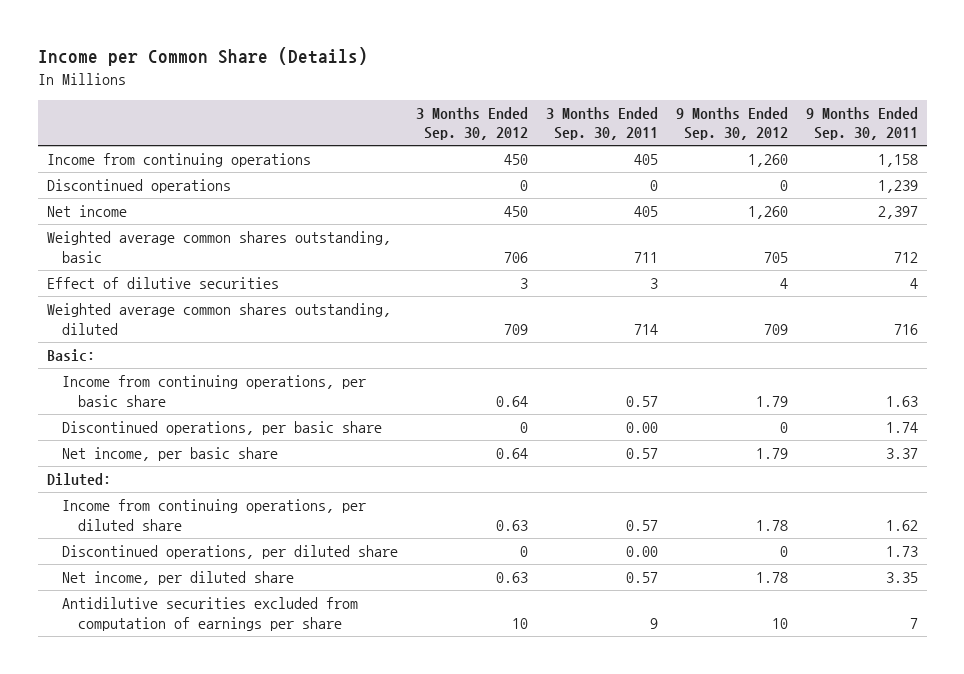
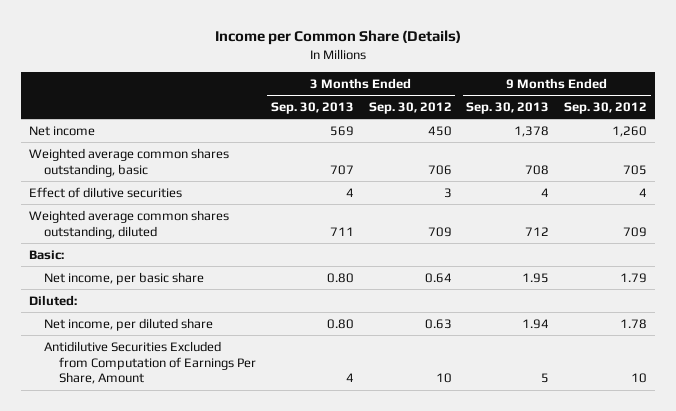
- | 3 Months Ended Sep. 30, 2012 | 3 Months Ended Sep. 30, 2011 | 9 Months Ended Sep. 30, 2012 | 9 Months Ended Sep. 30, 2011
+ | 3 Months Ended Sep. 30, 2013 | 3 Months Ended Sep. 30, 2012 | 9 Months Ended Sep. 30, 2013 | 9 Months Ended Sep. 30, 2012
- Income from continuing operations | 450 | 405 | 1,260 | 1,158
- Discontinued operations | 0 | 0 | 0 | 1,239
- Income from continuing operations, per basic share | 0.64 | 0.57 | 1.79 | 1.63
- Discontinued operations, per basic share | 0 | 0.00 | 0 | 1.74
- Income from continuing operations, per diluted share | 0.63 | 0.57 | 1.78 | 1.62
- Discontinued operations, per diluted share | 0 | 0.00 | 0 | 1.73
- Antidilutive securities excluded from computation of earnings per share | 10 | 9 | 10 | 7
+ Antidilutive Securities Excluded from Computation of Earnings Per Share, Amount | 4 | 10 | 5 | 10

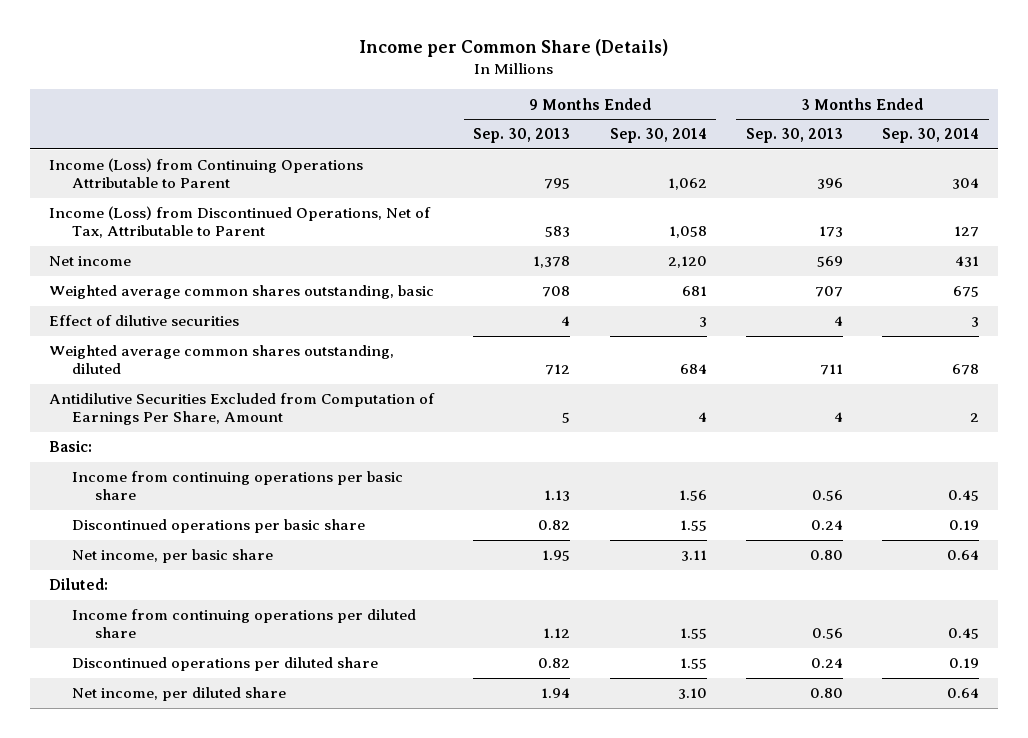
- | 3 Months Ended Sep. 30, 2013 | 3 Months Ended Sep. 30, 2012 | 9 Months Ended Sep. 30, 2013 | 9 Months Ended Sep. 30, 2012
+ | 9 Months Ended Sep. 30, 2013 | 9 Months Ended Sep. 30, 2014 | 3 Months Ended Sep. 30, 2013 | 3 Months Ended Sep. 30, 2014
+ Income (Loss) from Continuing Operations Attributable to Parent | 795 | 1,062 | 396 | 304
+ Income (Loss) from Discontinued Operations, Net of Tax, Attributable to Parent | 583 | 1,058 | 173 | 127
moved up: Antidilutive Securities Excluded from Computation of Earnings Per Share, Amount | 5 | 4 | 4 | 2
+ Income from continuing operations per basic share | 1.13 | 1.56 | 0.56 | 0.45
+ Discontinued operations per basic share | 0.82 | 1.55 | 0.24 | 0.19
+ Income from continuing operations per diluted share | 1.12 | 1.55 | 0.56 | 0.45
+ Discontinued operations per diluted share | 0.82 | 1.55 | 0.24 | 0.19

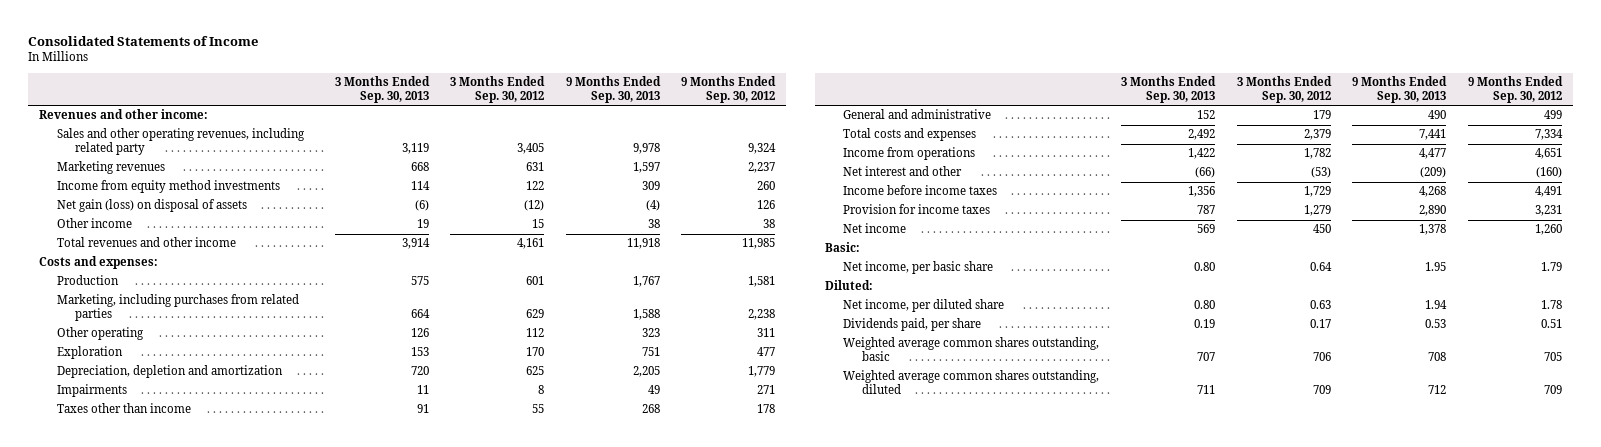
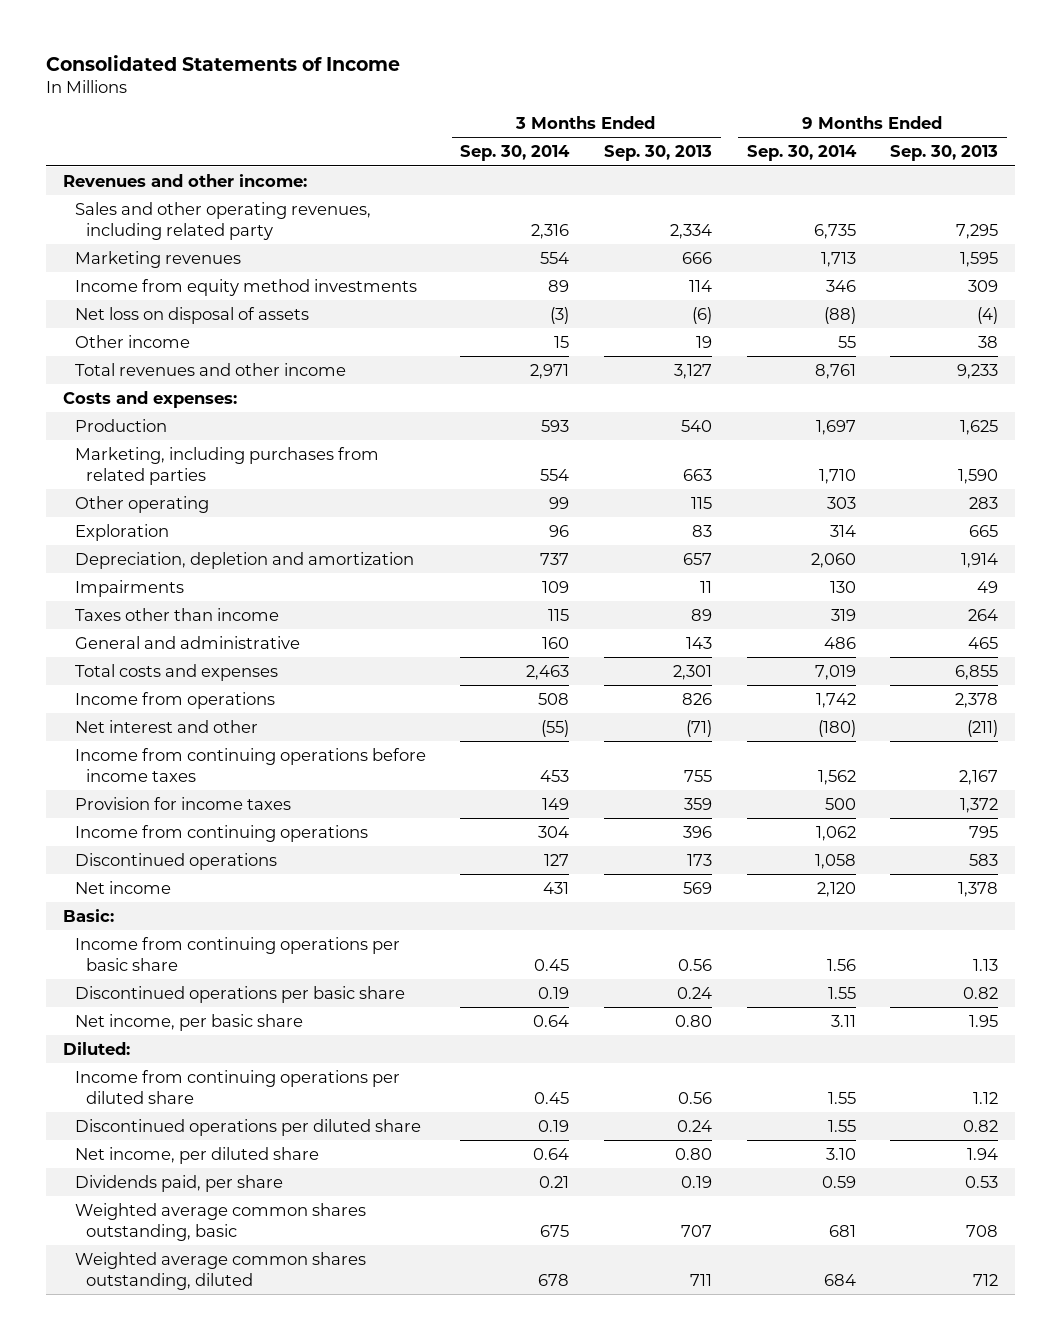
- | 3 Months Ended Sep. 30, 2013 | 3 Months Ended Sep. 30, 2012 | 9 Months Ended Sep. 30, 2013 | 9 Months Ended Sep. 30, 2012
+ | 3 Months Ended Sep. 30, 2014 | 3 Months Ended Sep. 30, 2013 | 9 Months Ended Sep. 30, 2014 | 9 Months Ended Sep. 30, 2013
- Sales and other operating revenues, including related party | 3,119 | 3,405 | 9,978 | 9,324
- Marketing revenues | 668 | 631 | 1,597 | 2,237
+ Sales and other operating revenues, including related party | 2,316 | 2,334 | 6,735 | 7,295
+ Marketing revenues | 554 | 666 | 1,713 | 1,595
- Net gain (loss) on disposal of assets | (6) | (12) | (4) | 126
+ Net loss on disposal of assets | (3) | (6) | (88) | (4)
- Total revenues and other income | 3,914 | 4,161 | 11,918 | 11,985
+ Total revenues and other income | 2,971 | 3,127 | 8,761 | 9,233
- Production | 575 | 601 | 1,767 | 1,581
- Marketing, including purchases from related parties | 664 | 629 | 1,588 | 2,238
- Other operating | 126 | 112 | 323 | 311
- Exploration | 153 | 170 | 751 | 477
- Depreciation, depletion and amortization | 720 | 625 | 2,205 | 1,779
+ Production | 593 | 540 | 1,697 | 1,625
+ Marketing, including purchases from related parties | 554 | 663 | 1,710 | 1,590
+ Other operating | 99 | 115 | 303 | 283
+ Exploration | 96 | 83 | 314 | 665
+ Depreciation, depletion and amortization | 737 | 657 | 2,060 | 1,914
- Taxes other than income | 91 | 55 | 268 | 178
- General and administrative | 152 | 179 | 490 | 499
- Total costs and expenses | 2,492 | 2,379 | 7,441 | 7,334
- Income from operations | 1,422 | 1,782 | 4,477 | 4,651
- Net interest and other | (66) | (53) | (209) | (160)
- Income before income taxes | 1,356 | 1,729 | 4,268 | 4,491
- Provision for income taxes | 787 | 1,279 | 2,890 | 3,231
+ Taxes other than income | 115 | 89 | 319 | 264
+ General and administrative | 160 | 143 | 486 | 465
+ Total costs and expenses | 2,463 | 2,301 | 7,019 | 6,855
+ Income from operations | 508 | 826 | 1,742 | 2,378
+ Net interest and other | (55) | (71) | (180) | (211)
+ Income from continuing operations before income taxes | 453 | 755 | 1,562 | 2,167
+ Provision for income taxes | 149 | 359 | 500 | 1,372
+ Income from continuing operations | 304 | 396 | 1,062 | 795
+ Discontinued operations | 127 | 173 | 1,058 | 583
+ Income from continuing operations per basic share | 0.45 | 0.56 | 1.56 | 1.13
+ Discontinued operations per basic share | 0.19 | 0.24 | 1.55 | 0.82
+ Income from continuing operations per diluted share | 0.45 | 0.56 | 1.55 | 1.12
+ Discontinued operations per diluted share | 0.19 | 0.24 | 1.55 | 0.82

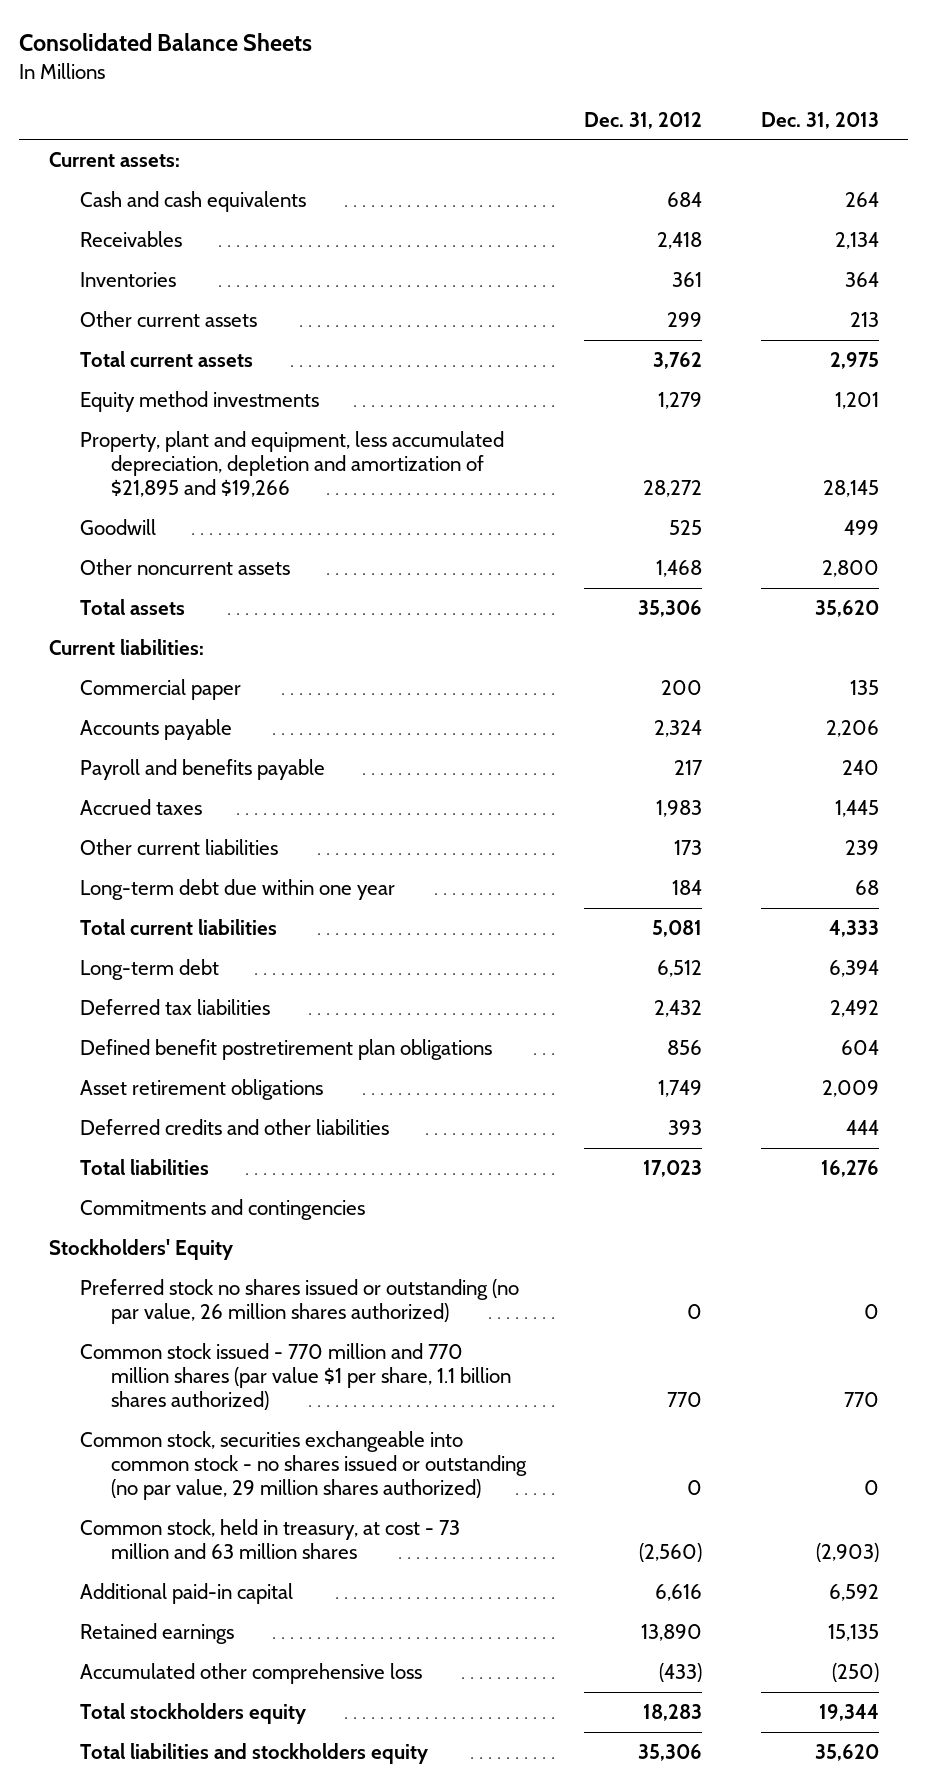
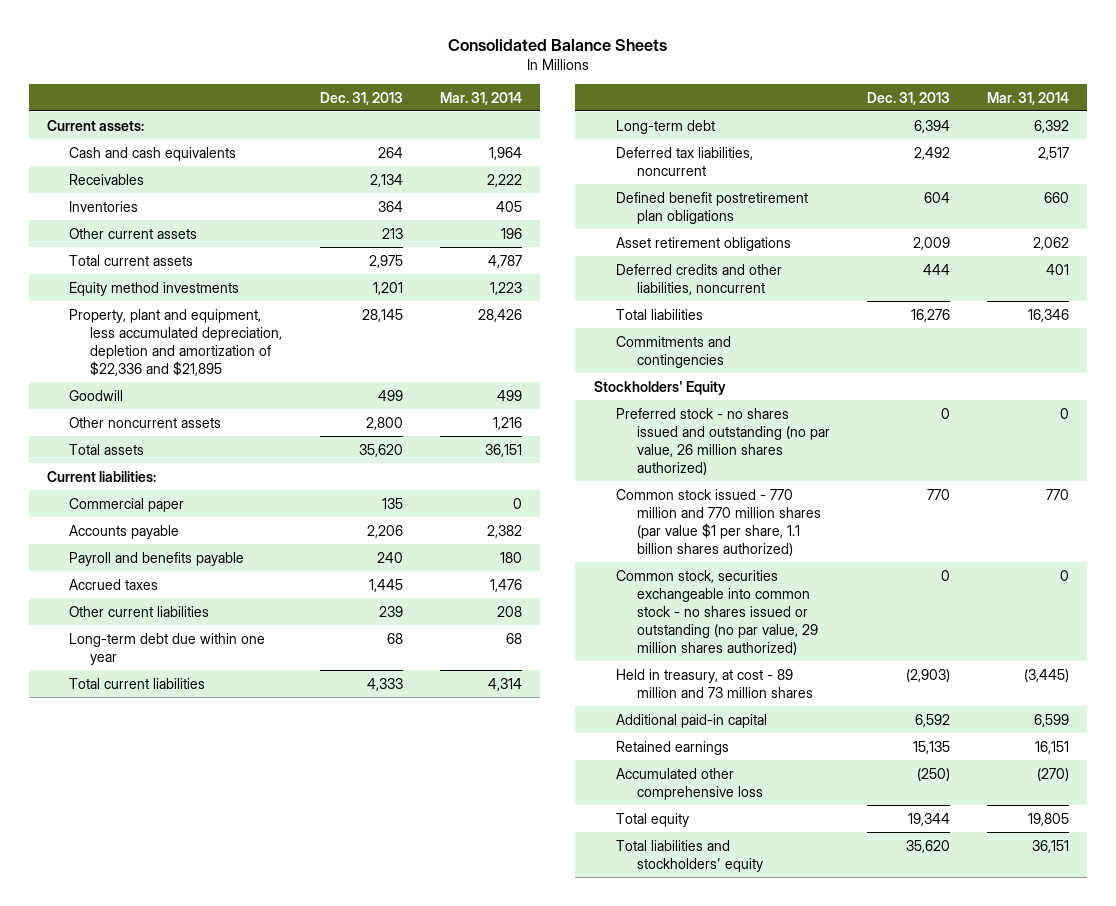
- | Dec. 31, 2012 | Dec. 31, 2013
+ | Dec. 31, 2013 | Mar. 31, 2014
- Property, plant and equipment, less accumulated depreciation, depletion and amortization of $21,895 and $19,266 | 28,272 | 28,145
+ Property, plant and equipment, less accumulated depreciation, depletion and amortization of $22,336 and $21,895 | 28,145 | 28,426
- Deferred tax liabilities | 2,432 | 2,492
+ Deferred tax liabilities, noncurrent | 2,492 | 2,517
- Deferred credits and other liabilities | 393 | 444
+ Deferred credits and other liabilities, noncurrent | 444 | 401
- Preferred stock no shares issued or outstanding (no par value, 26 million shares authorized) | 0 | 0
+ Preferred stock - no shares issued and outstanding (no par value, 26 million shares authorized) | 0 | 0
- Common stock, held in treasury, at cost - 73 million and 63 million shares | (2,560) | (2,903)
+ Held in treasury, at cost - 89 million and 73 million shares | (2,903) | (3,445)
- Total stockholders equity | 18,283 | 19,344
- Total liabilities and stockholders equity | 35,306 | 35,620
+ Total equity | 19,344 | 19,805
+ Total liabilities and stockholders' equity | 35,620 | 36,151

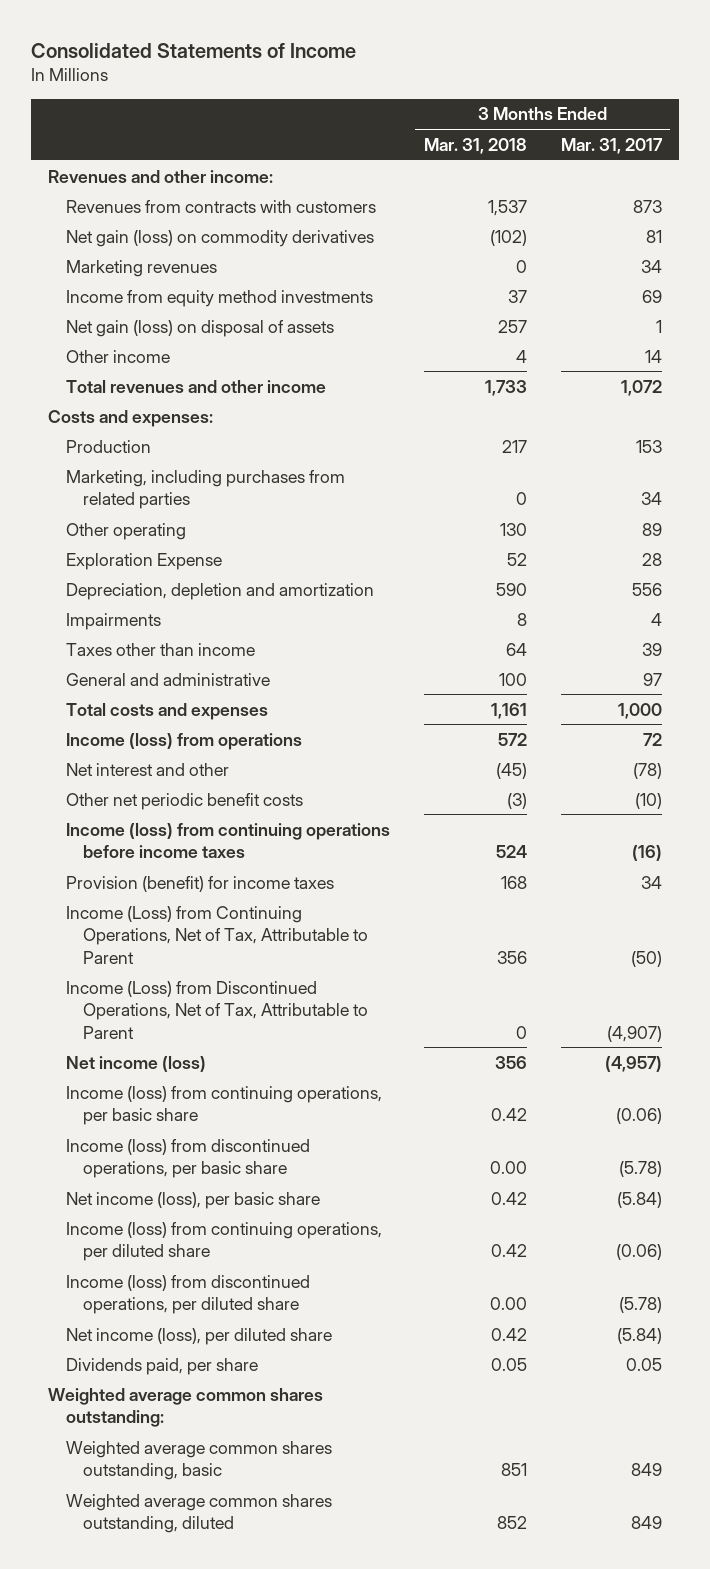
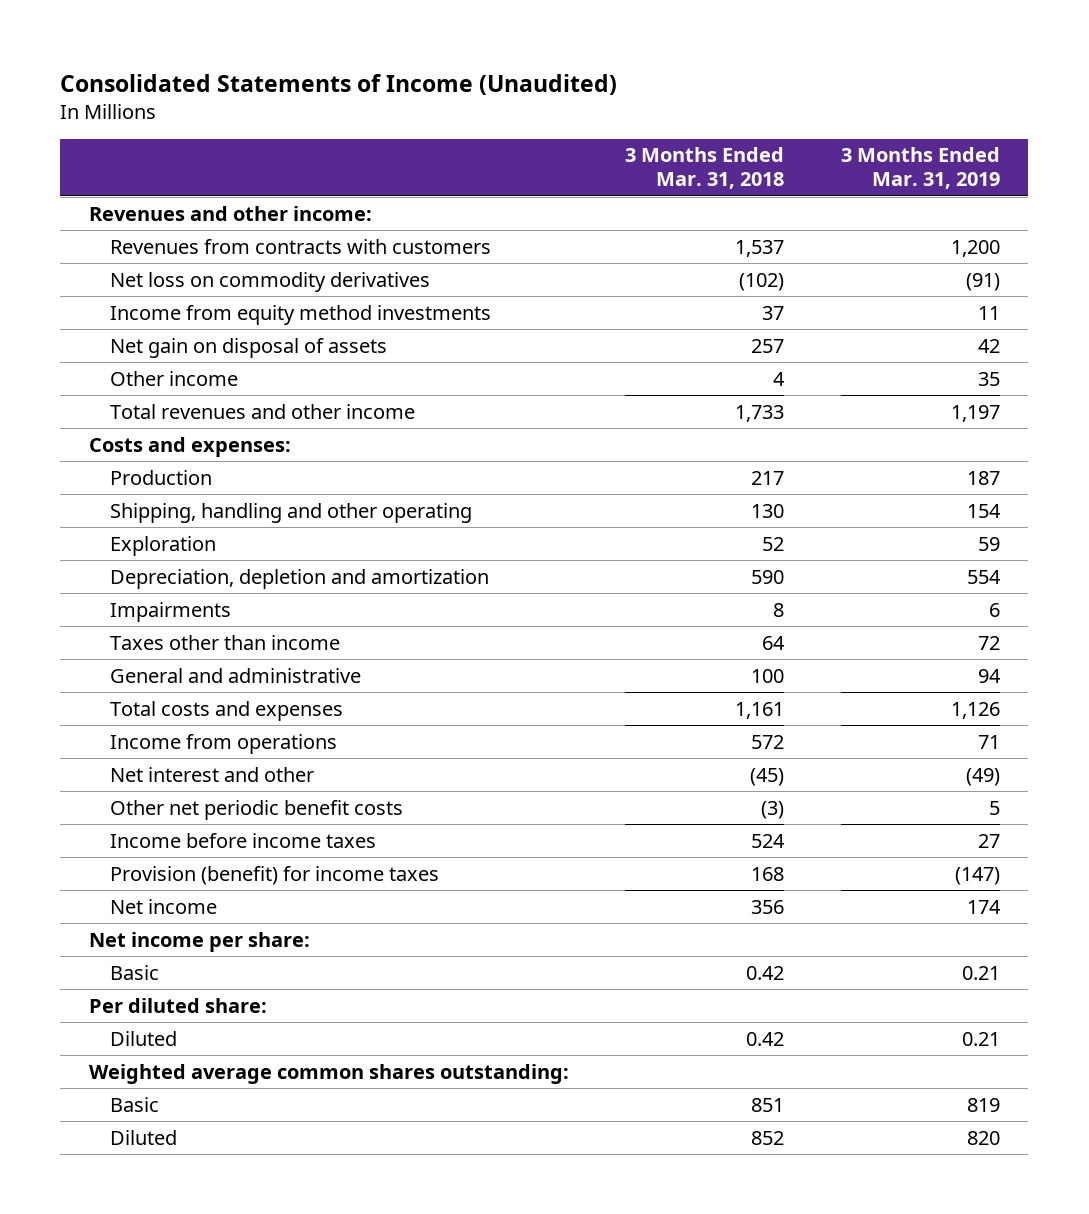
- Consolidated Statements of Income
+ Consolidated Statements of Income (Unaudited)
- | 3 Months Ended Mar. 31, 2018 | 3 Months Ended Mar. 31, 2017
+ | 3 Months Ended Mar. 31, 2018 | 3 Months Ended Mar. 31, 2019
- Net gain (loss) on commodity derivatives | (102) | 81
- Marketing revenues | 0 | 34
+ Net loss on commodity derivatives | (102) | (91)
- Net gain (loss) on disposal of assets | 257 | 1
+ Net gain on disposal of assets | 257 | 42
- Marketing, including purchases from related parties | 0 | 34
- Other operating | 130 | 89
- Exploration Expense | 52 | 28
+ Shipping, handling and other operating | 130 | 154
+ Exploration | 52 | 59
- Income (loss) from operations | 572 | 72
+ Income from operations | 572 | 71
- Income (loss) from continuing operations before income taxes | 524 | (16)
+ Income before income taxes | 524 | 27
- Income (Loss) from Continuing Operations, Net of Tax, Attributable to Parent | 356 | (50)
- Income (Loss) from Discontinued Operations, Net of Tax, Attributable to Parent | 0 | (4,907)
- Net income (loss) | 356 | (4,957)
- Income (loss) from continuing operations, per basic share | 0.42 | (0.06)
- Income (loss) from discontinued operations, per basic share | 0.00 | (5.78)
- Net income (loss), per basic share | 0.42 | (5.84)
- Income (loss) from continuing operations, per diluted share | 0.42 | (0.06)
- Income (loss) from discontinued operations, per diluted share | 0.00 | (5.78)
- Net income (loss), per diluted share | 0.42 | (5.84)
- Dividends paid, per share | 0.05 | 0.05
+ Net income | 356 | 174
+ Net income per share:
+ Basic | 0.42 | 0.21
+ Per diluted share:
+ Diluted | 0.42 | 0.21
- Weighted average common shares outstanding, basic | 851 | 849
- Weighted average common shares outstanding, diluted | 852 | 849
+ Basic | 851 | 819
+ Diluted | 852 | 820

